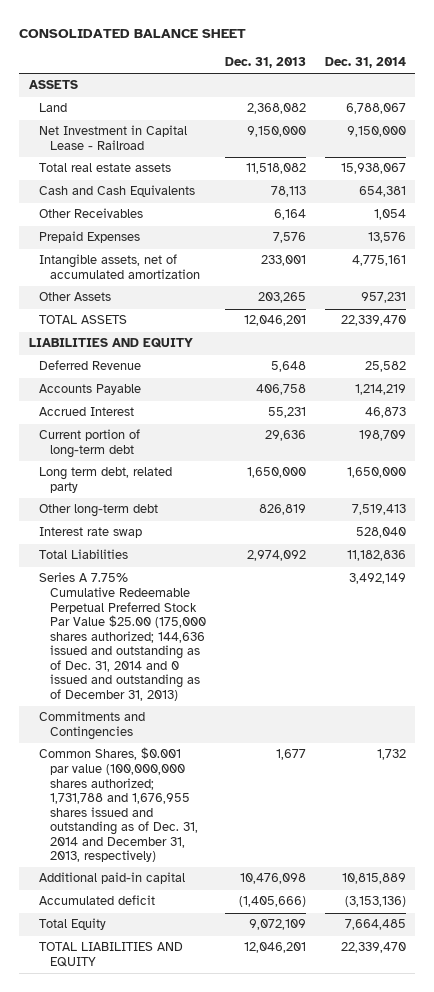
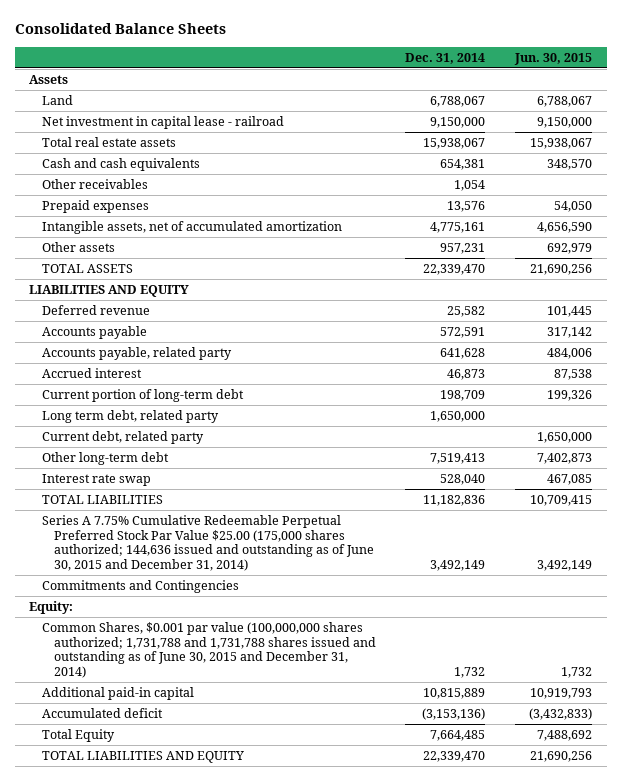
- CONSOLIDATED BALANCE SHEET
+ Consolidated Balance Sheets
- | Dec. 31, 2013 | Dec. 31, 2014
+ | Dec. 31, 2014 | Jun. 30, 2015
- ASSETS
+ Assets
- Net Investment in Capital Lease - Railroad | 9,150,000 | 9,150,000
+ Net investment in capital lease - railroad | 9,150,000 | 9,150,000
- Cash and Cash Equivalents | 78,113 | 654,381
- Other Receivables | 6,164 | 1,054
- Prepaid Expenses | 7,576 | 13,576
+ Cash and cash equivalents | 654,381 | 348,570
+ Other receivables | 1,054 |
+ Prepaid expenses | 13,576 | 54,050
- Other Assets | 203,265 | 957,231
+ Other assets | 957,231 | 692,979
- Deferred Revenue | 5,648 | 25,582
- Accounts Payable | 406,758 | 1,214,219
- Accrued Interest | 55,231 | 46,873
+ Deferred revenue | 25,582 | 101,445
+ Accounts payable | 572,591 | 317,142
+ Accounts payable, related party | 641,628 | 484,006
+ Accrued interest | 46,873 | 87,538
+ Current debt, related party | | 1,650,000
- Total Liabilities | 2,974,092 | 11,182,836
- Series A 7.75% Cumulative Redeemable Perpetual Preferred Stock Par Value $25.00 (175,000 shares authorized; 144,636 issued and outstanding as of Dec. 31, 2014 and 0 issued and outstanding as of December 31, 2013) | | 3,492,149
+ TOTAL LIABILITIES | 11,182,836 | 10,709,415
+ Series A 7.75% Cumulative Redeemable Perpetual Preferred Stock Par Value $25.00 (175,000 shares authorized; 144,636 issued and outstanding as of June 30, 2015 and December 31, 2014) | 3,492,149 | 3,492,149
- Common Shares, $0.001 par value (100,000,000 shares authorized; 1,731,788 and 1,676,955 shares issued and outstanding as of Dec. 31, 2014 and December 31, 2013, respectively) | 1,677 | 1,732
+ Equity:
+ Common Shares, $0.001 par value (100,000,000 shares authorized; 1,731,788 and 1,731,788 shares issued and outstanding as of June 30, 2015 and December 31, 2014) | 1,732 | 1,732

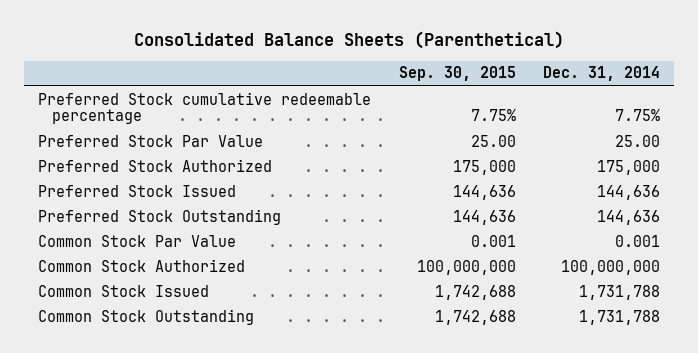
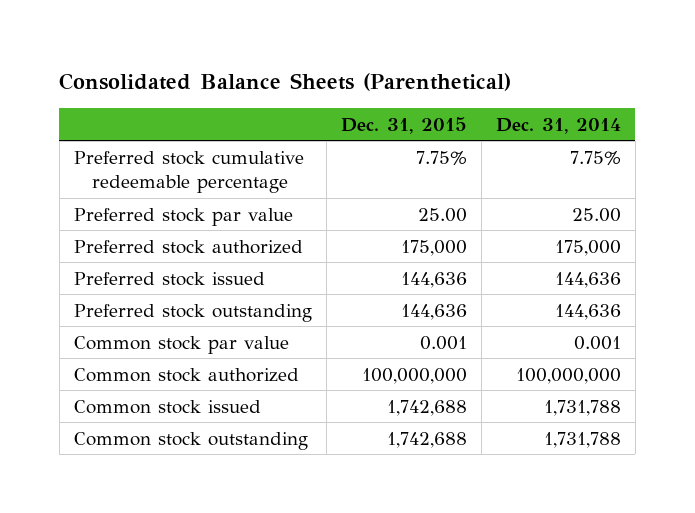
- | Sep. 30, 2015 | Dec. 31, 2014
+ | Dec. 31, 2015 | Dec. 31, 2014
- Preferred Stock cumulative redeemable percentage | 7.75% | 7.75%
- Preferred Stock Par Value | 25.00 | 25.00
- Preferred Stock Authorized | 175,000 | 175,000
- Preferred Stock Issued | 144,636 | 144,636
- Preferred Stock Outstanding | 144,636 | 144,636
- Common Stock Par Value | 0.001 | 0.001
- Common Stock Authorized | 100,000,000 | 100,000,000
- Common Stock Issued | 1,742,688 | 1,731,788
- Common Stock Outstanding | 1,742,688 | 1,731,788
+ Preferred stock cumulative redeemable percentage | 7.75% | 7.75%
+ Preferred stock par value | 25.00 | 25.00
+ Preferred stock authorized | 175,000 | 175,000
+ Preferred stock issued | 144,636 | 144,636
+ Preferred stock outstanding | 144,636 | 144,636
+ Common stock par value | 0.001 | 0.001
+ Common stock authorized | 100,000,000 | 100,000,000
+ Common stock issued | 1,742,688 | 1,731,788
+ Common stock outstanding | 1,742,688 | 1,731,788

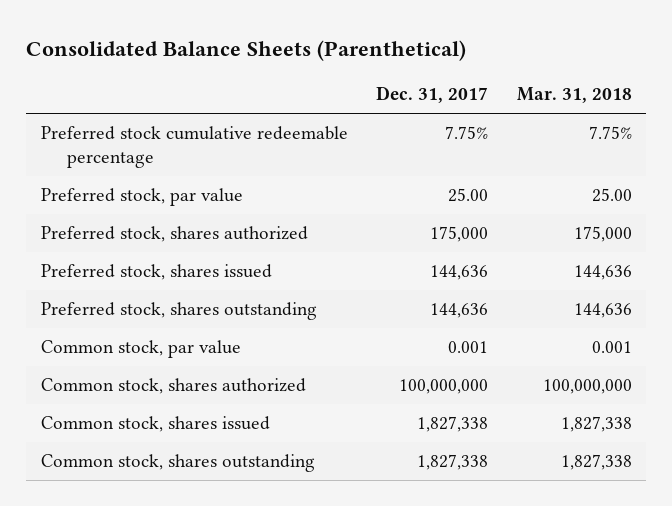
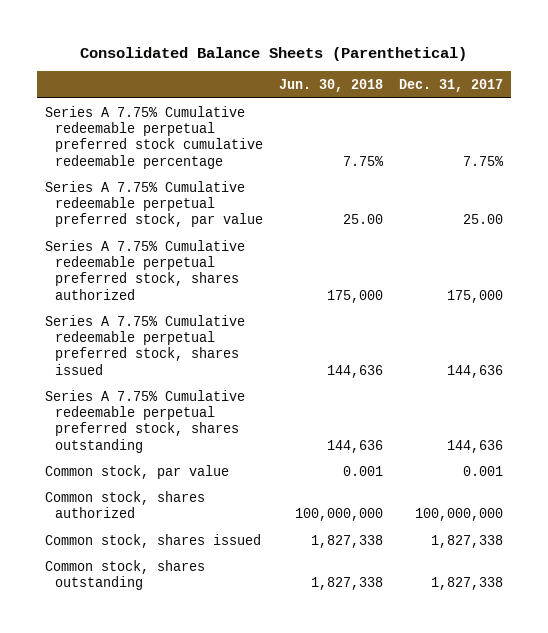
- | Dec. 31, 2017 | Mar. 31, 2018
+ | Jun. 30, 2018 | Dec. 31, 2017
- Preferred stock cumulative redeemable percentage | 7.75% | 7.75%
- Preferred stock, par value | 25.00 | 25.00
- Preferred stock, shares authorized | 175,000 | 175,000
- Preferred stock, shares issued | 144,636 | 144,636
- Preferred stock, shares outstanding | 144,636 | 144,636
+ Series A 7.75% Cumulative redeemable perpetual preferred stock cumulative redeemable percentage | 7.75% | 7.75%
+ Series A 7.75% Cumulative redeemable perpetual preferred stock, par value | 25.00 | 25.00
+ Series A 7.75% Cumulative redeemable perpetual preferred stock, shares authorized | 175,000 | 175,000
+ Series A 7.75% Cumulative redeemable perpetual preferred stock, shares issued | 144,636 | 144,636
+ Series A 7.75% Cumulative redeemable perpetual preferred stock, shares outstanding | 144,636 | 144,636

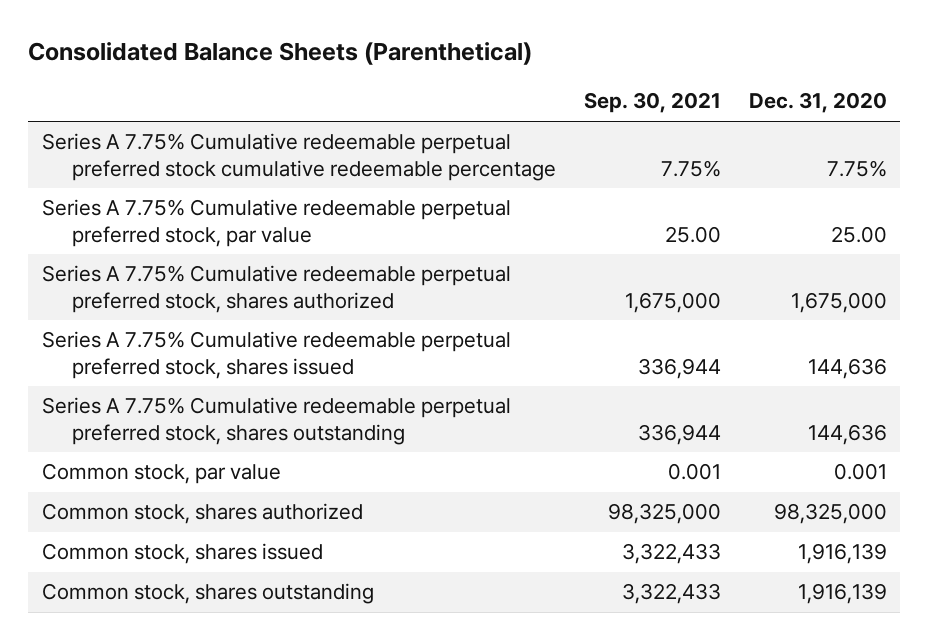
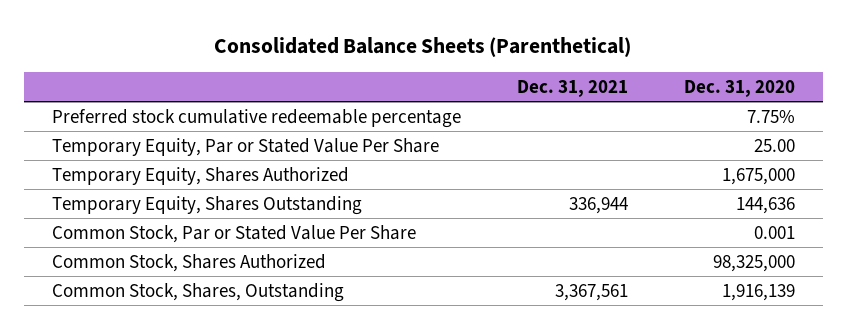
- | Sep. 30, 2021 | Dec. 31, 2020
+ | Dec. 31, 2021 | Dec. 31, 2020
- Series A 7.75% Cumulative redeemable perpetual preferred stock cumulative redeemable percentage | 7.75% | 7.75%
- Series A 7.75% Cumulative redeemable perpetual preferred stock, par value | 25.00 | 25.00
- Series A 7.75% Cumulative redeemable perpetual preferred stock, shares authorized | 1,675,000 | 1,675,000
- Series A 7.75% Cumulative redeemable perpetual preferred stock, shares issued | 336,944 | 144,636
- Series A 7.75% Cumulative redeemable perpetual preferred stock, shares outstanding | 336,944 | 144,636
- Common stock, par value | 0.001 | 0.001
- Common stock, shares authorized | 98,325,000 | 98,325,000
- Common stock, shares issued | 3,322,433 | 1,916,139
- Common stock, shares outstanding | 3,322,433 | 1,916,139
+ Preferred stock cumulative redeemable percentage | | 7.75%
+ Temporary Equity, Par or Stated Value Per Share | | 25.00
+ Temporary Equity, Shares Authorized | | 1,675,000
+ Temporary Equity, Shares Outstanding | 336,944 | 144,636
+ Common Stock, Par or Stated Value Per Share | | 0.001
+ Common Stock, Shares Authorized | | 98,325,000
+ Common Stock, Shares, Outstanding | 3,367,561 | 1,916,139

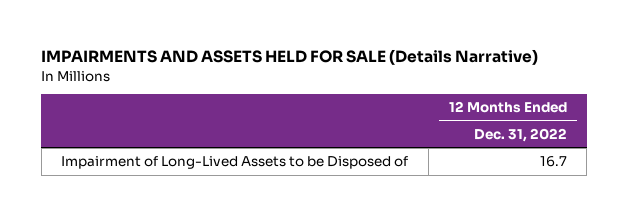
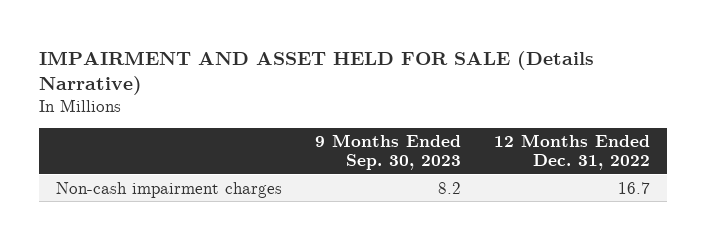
- IMPAIRMENTS AND ASSETS HELD FOR SALE (Details Narrative)
+ IMPAIRMENT AND ASSET HELD FOR SALE (Details Narrative)
- | 12 Months Ended Dec. 31, 2022
+ | 9 Months Ended Sep. 30, 2023 | 12 Months Ended Dec. 31, 2022
- Impairment of Long-Lived Assets to be Disposed of | 16.7
+ Non-cash impairment charges | 8.2 | 16.7

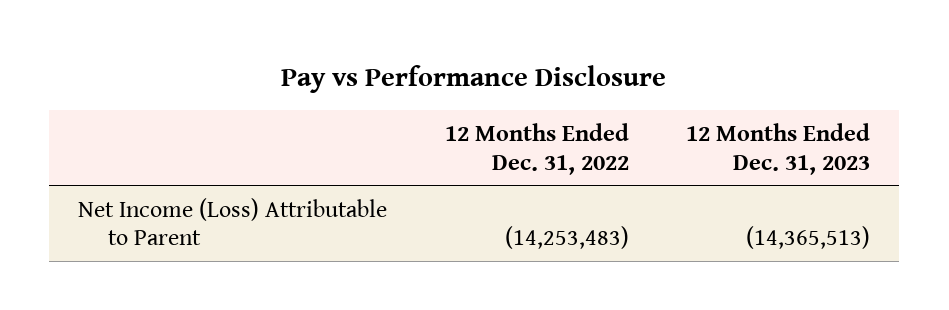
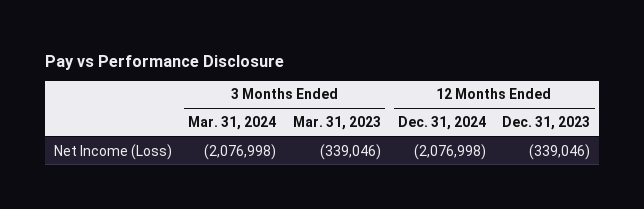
- | 12 Months Ended Dec. 31, 2022 | 12 Months Ended Dec. 31, 2023
+ | 3 Months Ended Mar. 31, 2024 | 3 Months Ended Mar. 31, 2023 | 12 Months Ended Dec. 31, 2024 | 12 Months Ended Dec. 31, 2023
- Net Income (Loss) Attributable to Parent | (14,253,483) | (14,365,513)
+ Net Income (Loss) | (2,076,998) | (339,046) | (2,076,998) | (339,046)

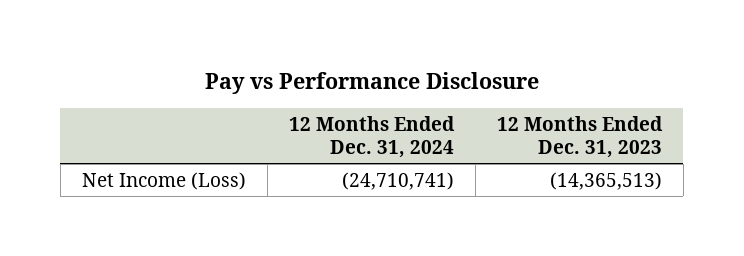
- | 3 Months Ended Mar. 31, 2024 | 3 Months Ended Mar. 31, 2023 | 12 Months Ended Dec. 31, 2024 | 12 Months Ended Dec. 31, 2023
+ | 12 Months Ended Dec. 31, 2024 | 12 Months Ended Dec. 31, 2023
- Net Income (Loss) | (2,076,998) | (339,046) | (2,076,998) | (339,046)
+ Net Income (Loss) | (24,710,741) | (14,365,513)

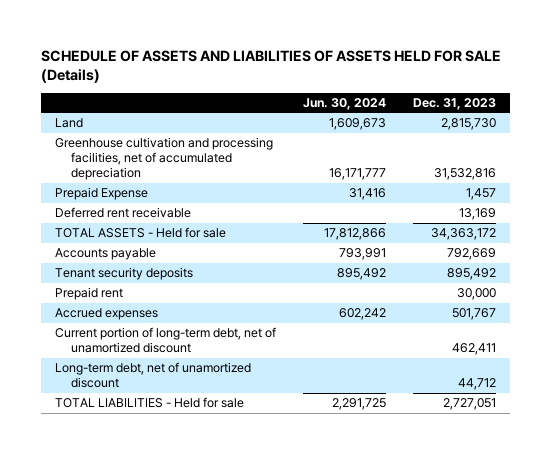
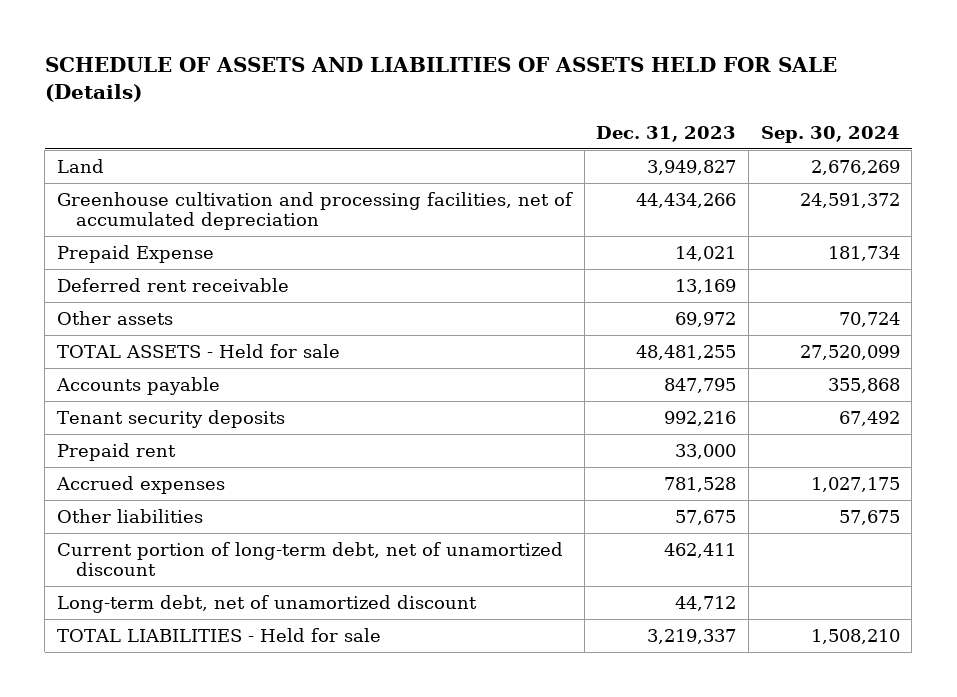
- | Jun. 30, 2024 | Dec. 31, 2023
+ | Dec. 31, 2023 | Sep. 30, 2024
- Land | 1,609,673 | 2,815,730
- Greenhouse cultivation and processing facilities, net of accumulated depreciation | 16,171,777 | 31,532,816
- Prepaid Expense | 31,416 | 1,457
+ Land | 3,949,827 | 2,676,269
+ Greenhouse cultivation and processing facilities, net of accumulated depreciation | 44,434,266 | 24,591,372
+ Prepaid Expense | 14,021 | 181,734
- TOTAL ASSETS - Held for sale | 17,812,866 | 34,363,172
- Accounts payable | 793,991 | 792,669
- Tenant security deposits | 895,492 | 895,492
- Prepaid rent | | 30,000
- Accrued expenses | 602,242 | 501,767
+ Other assets | 69,972 | 70,724
+ TOTAL ASSETS - Held for sale | 48,481,255 | 27,520,099
+ Accounts payable | 847,795 | 355,868
+ Tenant security deposits | 992,216 | 67,492
+ Prepaid rent | 33,000 |
+ Accrued expenses | 781,528 | 1,027,175
+ Other liabilities | 57,675 | 57,675
- TOTAL LIABILITIES - Held for sale | 2,291,725 | 2,727,051
+ TOTAL LIABILITIES - Held for sale | 3,219,337 | 1,508,210

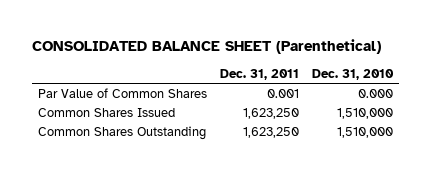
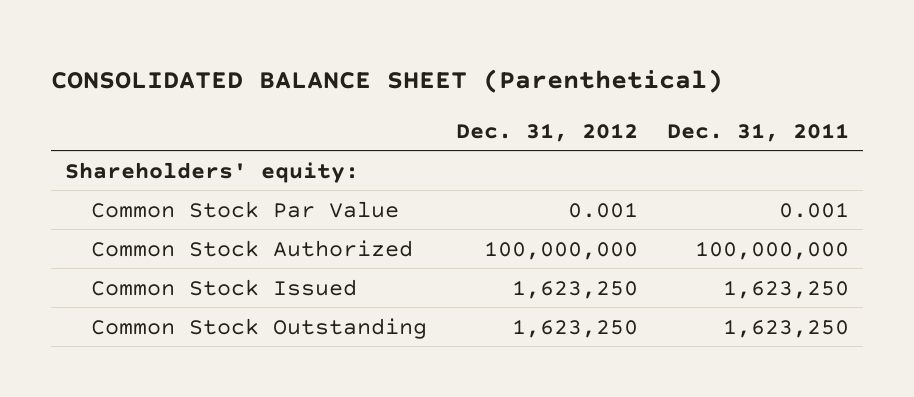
- | Dec. 31, 2011 | Dec. 31, 2010
+ | Dec. 31, 2012 | Dec. 31, 2011
- Par Value of Common Shares | 0.001 | 0.000
- Common Shares Issued | 1,623,250 | 1,510,000
- Common Shares Outstanding | 1,623,250 | 1,510,000
+ Shareholders' equity:
+ Common Stock Par Value | 0.001 | 0.001
+ Common Stock Authorized | 100,000,000 | 100,000,000
+ Common Stock Issued | 1,623,250 | 1,623,250
+ Common Stock Outstanding | 1,623,250 | 1,623,250

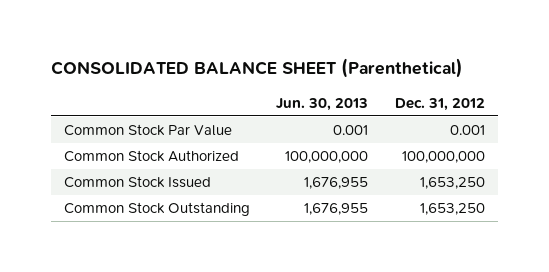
- | Dec. 31, 2012 | Dec. 31, 2011
+ | Jun. 30, 2013 | Dec. 31, 2012
- Shareholders' equity:
- Common Stock Issued | 1,623,250 | 1,623,250
- Common Stock Outstanding | 1,623,250 | 1,623,250
+ Common Stock Issued | 1,676,955 | 1,653,250
+ Common Stock Outstanding | 1,676,955 | 1,653,250

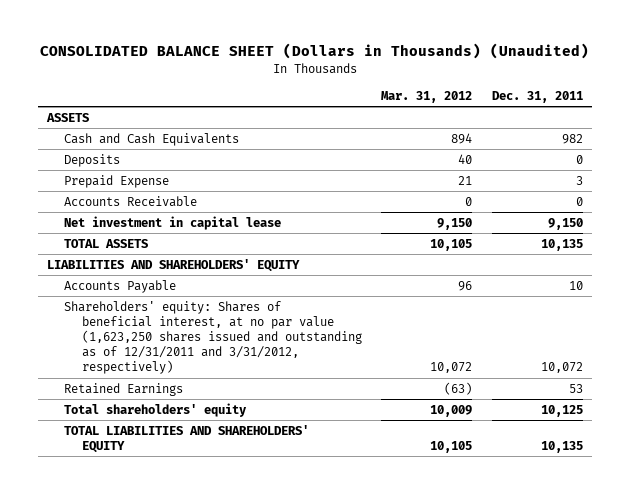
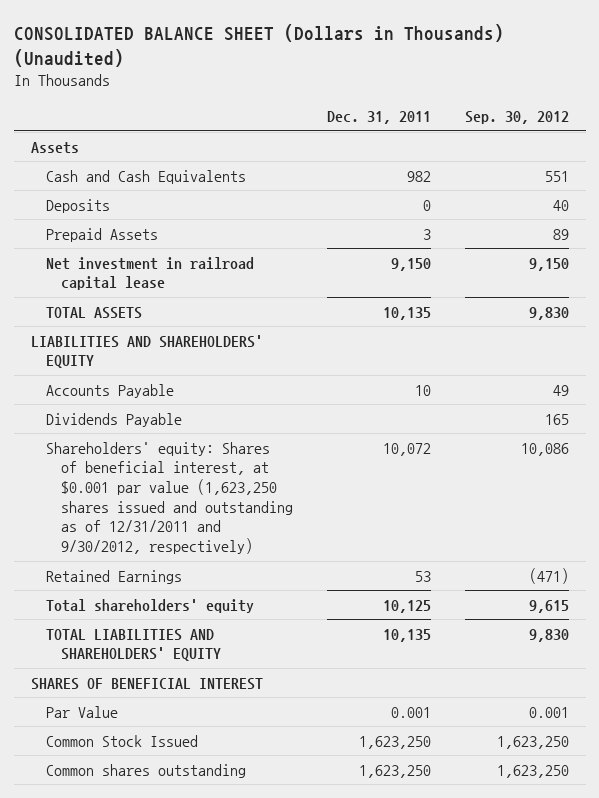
- | Mar. 31, 2012 | Dec. 31, 2011
+ | Dec. 31, 2011 | Sep. 30, 2012
- ASSETS
+ Assets
- Prepaid Expense | 21 | 3
- Accounts Receivable | 0 | 0
- Net investment in capital lease | 9,150 | 9,150
+ Prepaid Assets | 3 | 89
+ Net investment in railroad capital lease | 9,150 | 9,150
- Shareholders' equity: Shares of beneficial interest, at no par value (1,623,250 shares issued and outstanding as of 12/31/2011 and 3/31/2012, respectively) | 10,072 | 10,072
+ Dividends Payable | | 165
+ Shareholders' equity: Shares of beneficial interest, at $0.001 par value (1,623,250 shares issued and outstanding as of 12/31/2011 and 9/30/2012, respectively) | 10,072 | 10,086
+ SHARES OF BENEFICIAL INTEREST
+ Par Value | 0.001 | 0.001
+ Common Stock Issued | 1,623,250 | 1,623,250
+ Common shares outstanding | 1,623,250 | 1,623,250

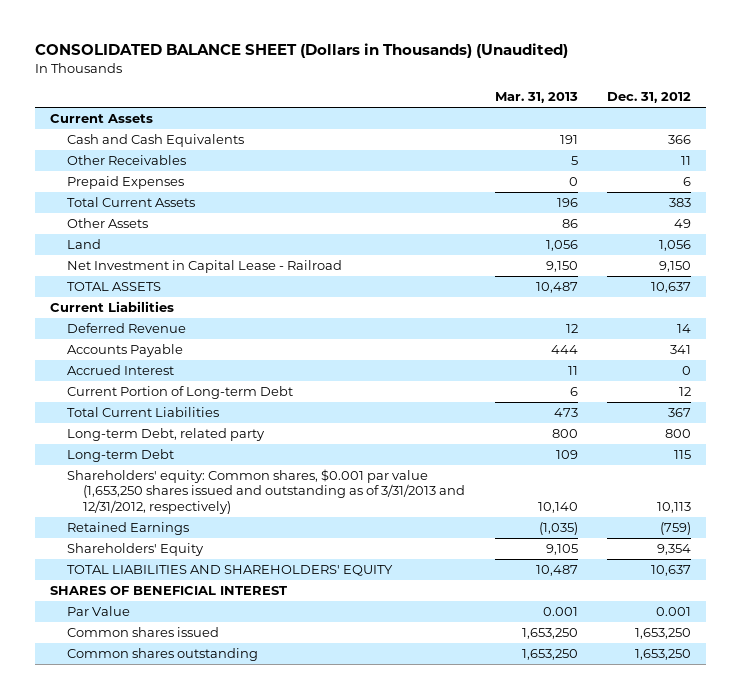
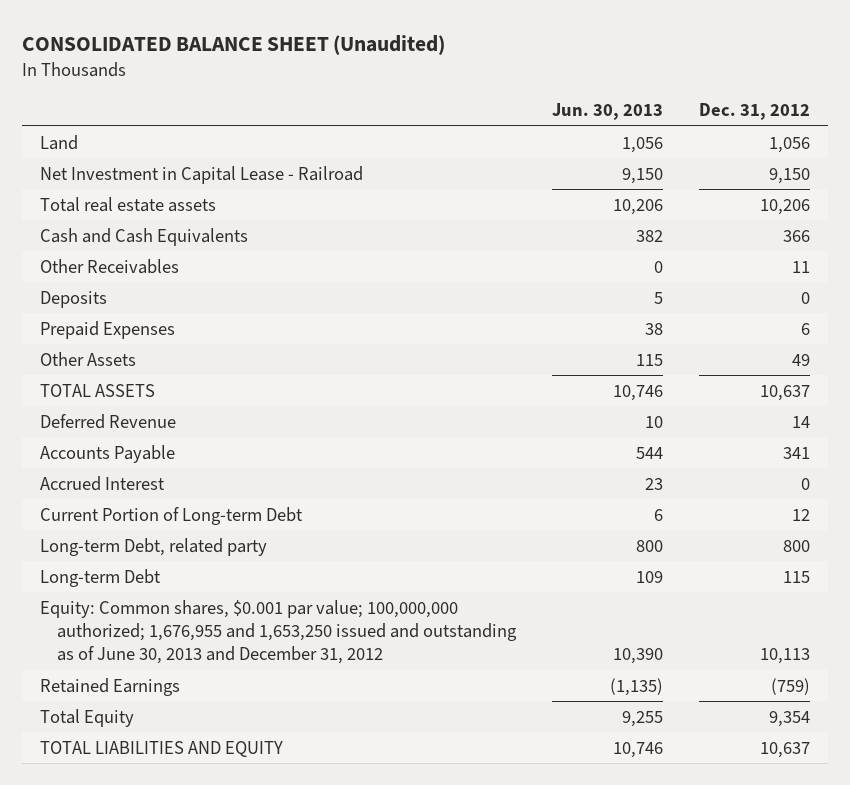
- CONSOLIDATED BALANCE SHEET (Dollars in Thousands) (Unaudited)
+ CONSOLIDATED BALANCE SHEET (Unaudited)
- | Mar. 31, 2013 | Dec. 31, 2012
+ | Jun. 30, 2013 | Dec. 31, 2012
- Current Assets
moved up: Land | 1,056 | 1,056
moved up: Net Investment in Capital Lease - Railroad | 9,150 | 9,150
+ Total real estate assets | 10,206 | 10,206
+ Deposits | 5 | 0
- Total Current Assets | 196 | 383
- Current Liabilities
- Total Current Liabilities | 473 | 367
- Shareholders' equity: Common shares, $0.001 par value (1,653,250 shares issued and outstanding as of 3/31/2013 and 12/31/2012, respectively) | 10,140 | 10,113
+ Equity: Common shares, $0.001 par value; 100,000,000 authorized; 1,676,955 and 1,653,250 issued and outstanding as of June 30, 2013 and December 31, 2012 | 10,390 | 10,113
- Shareholders' Equity | 9,105 | 9,354
- TOTAL LIABILITIES AND SHAREHOLDERS' EQUITY | 10,487 | 10,637
- SHARES OF BENEFICIAL INTEREST
- Par Value | 0.001 | 0.001
- Common shares issued | 1,653,250 | 1,653,250
- Common shares outstanding | 1,653,250 | 1,653,250
+ Total Equity | 9,255 | 9,354
+ TOTAL LIABILITIES AND EQUITY | 10,746 | 10,637

